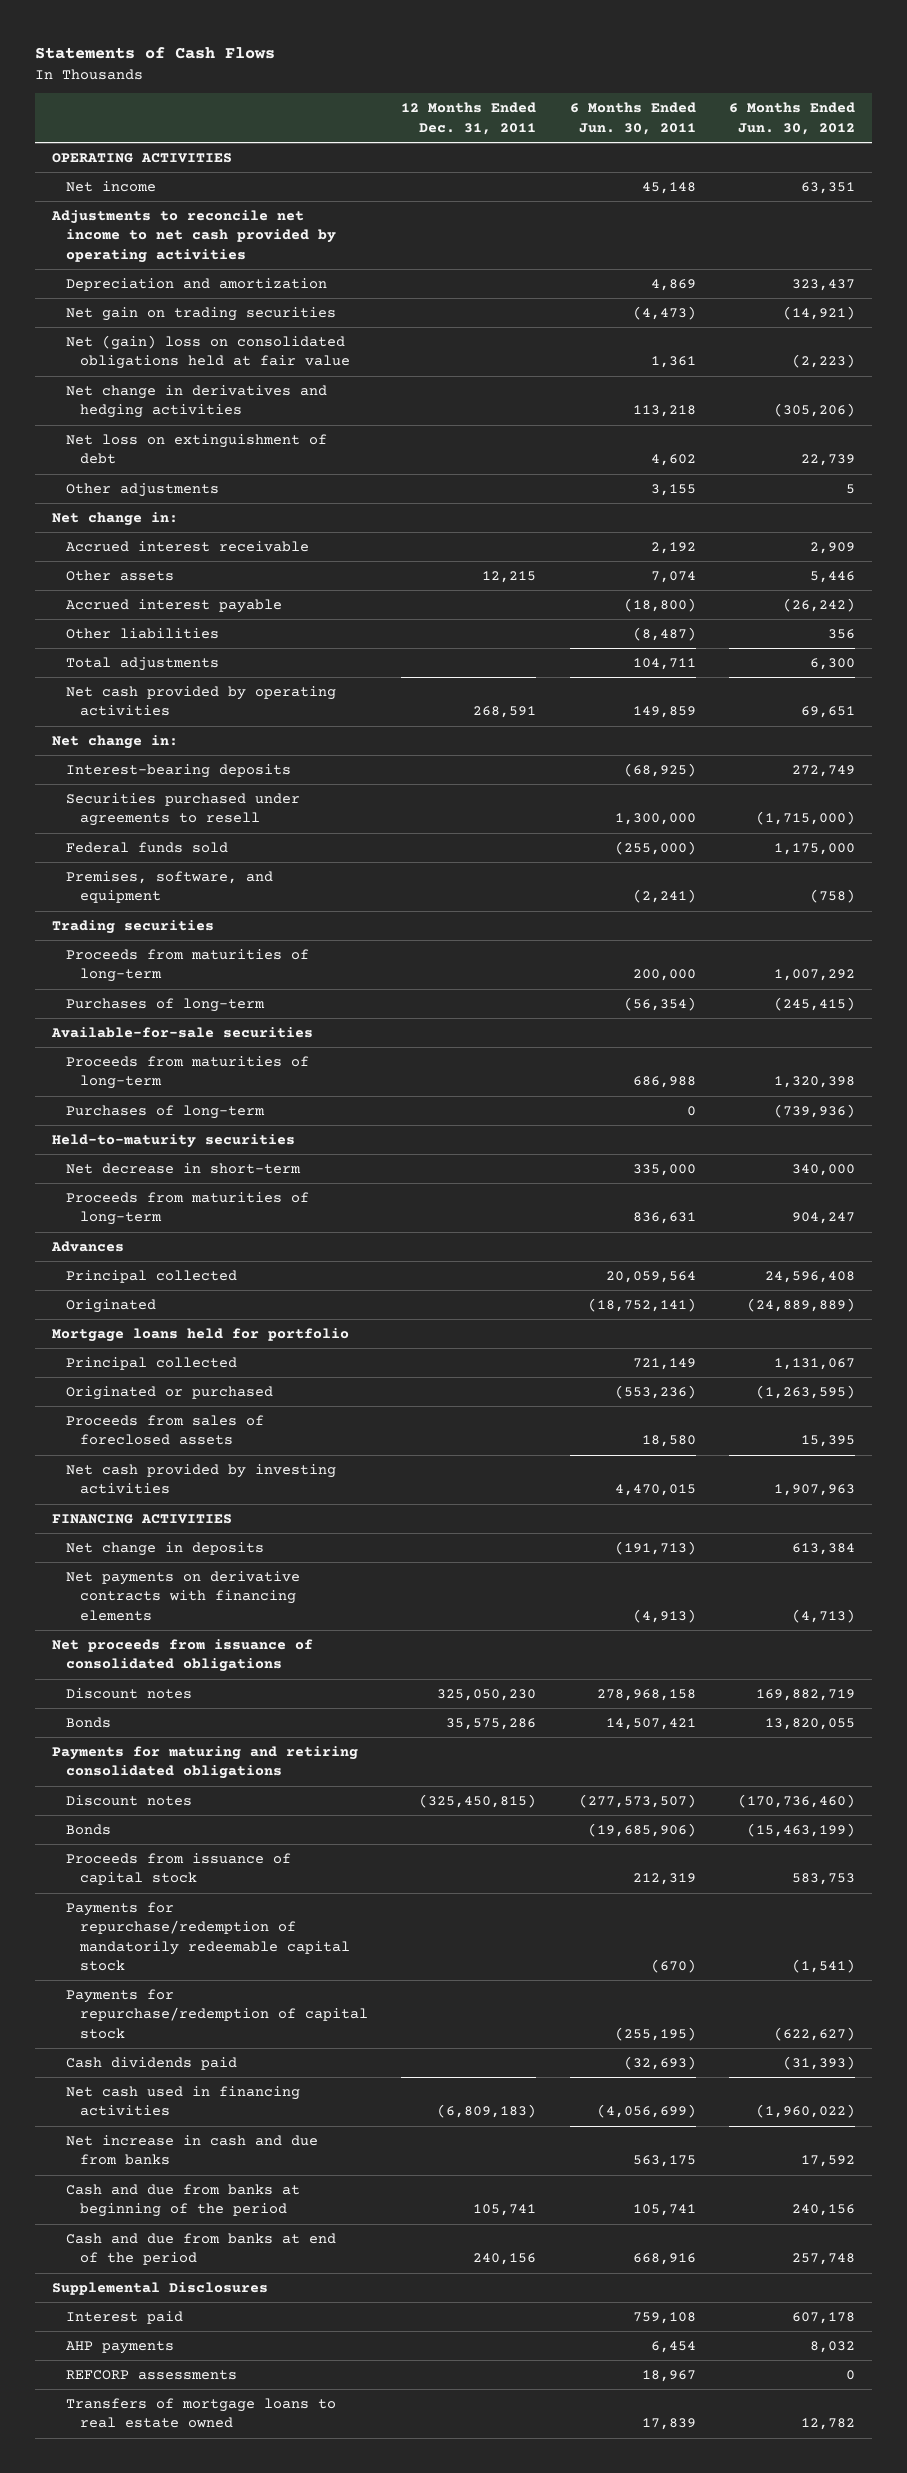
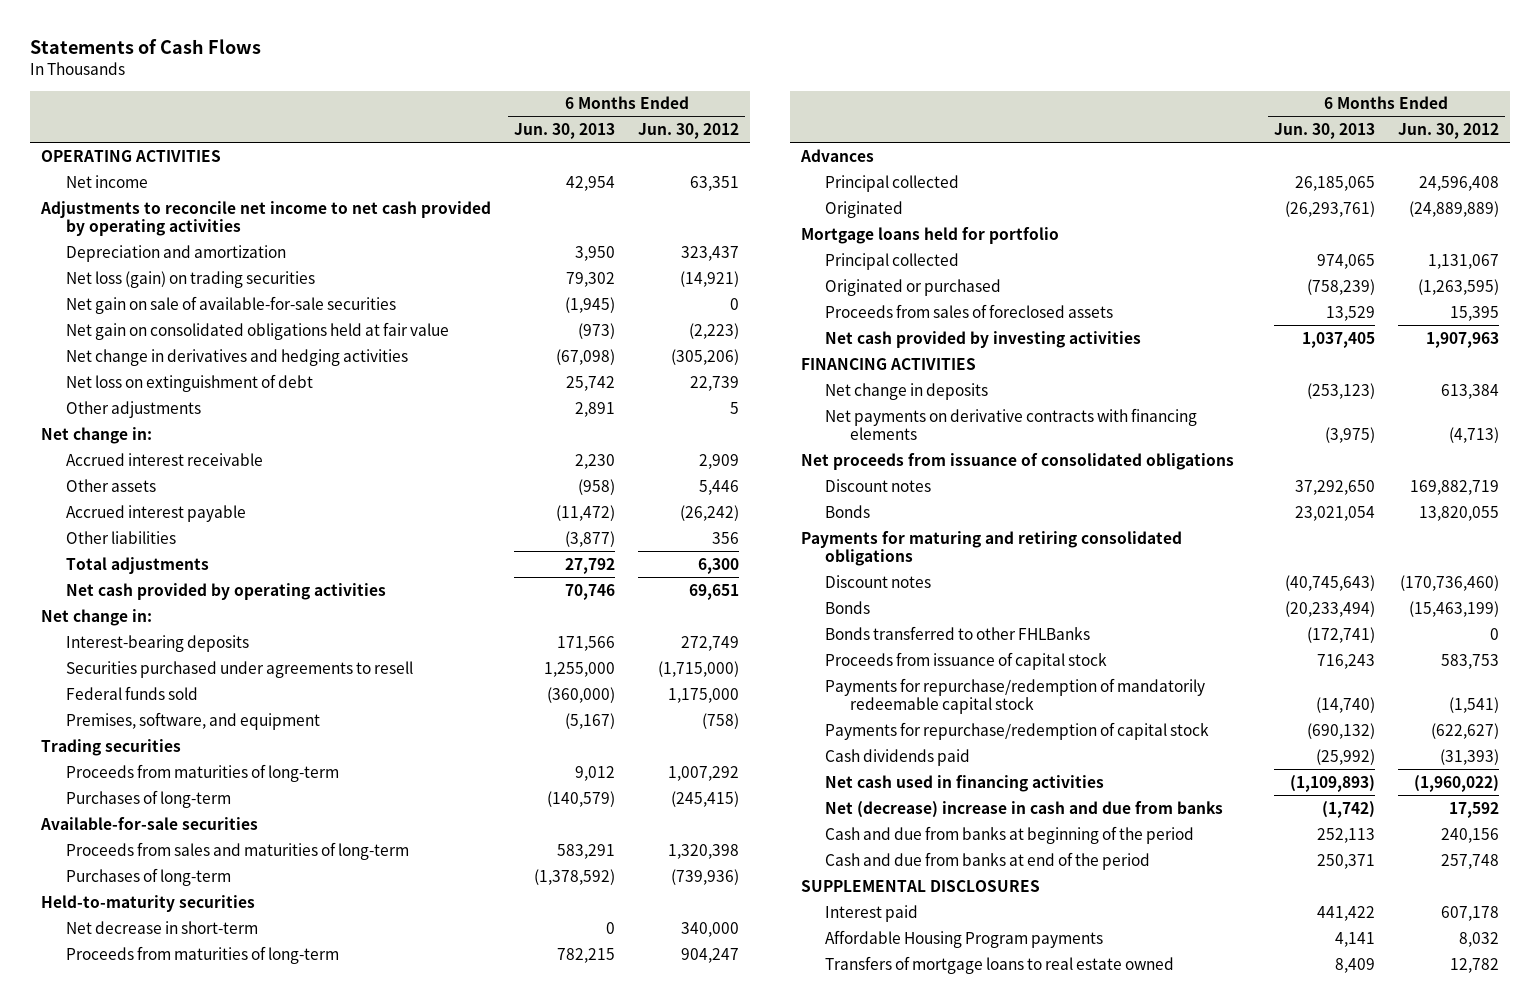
- | 12 Months Ended Dec. 31, 2011 | 6 Months Ended Jun. 30, 2011 | 6 Months Ended Jun. 30, 2012
+ | 6 Months Ended Jun. 30, 2013 | 6 Months Ended Jun. 30, 2012
- Net gain on trading securities | | (4,473) | (14,921)
- Net (gain) loss on consolidated obligations held at fair value | | 1,361 | (2,223)
+ Net loss (gain) on trading securities | 79,302 | (14,921)
+ Net gain on sale of available-for-sale securities | (1,945) | 0
+ Net gain on consolidated obligations held at fair value | (973) | (2,223)
- Proceeds from maturities of long-term | | 686,988 | 1,320,398
+ Proceeds from sales and maturities of long-term | 583,291 | 1,320,398
+ Bonds transferred to other FHLBanks | (172,741) | 0
- Net increase in cash and due from banks | | 563,175 | 17,592
+ Net (decrease) increase in cash and due from banks | (1,742) | 17,592
- Supplemental Disclosures
+ SUPPLEMENTAL DISCLOSURES
- AHP payments | | 6,454 | 8,032
- REFCORP assessments | | 18,967 | 0
+ Affordable Housing Program payments | 4,141 | 8,032

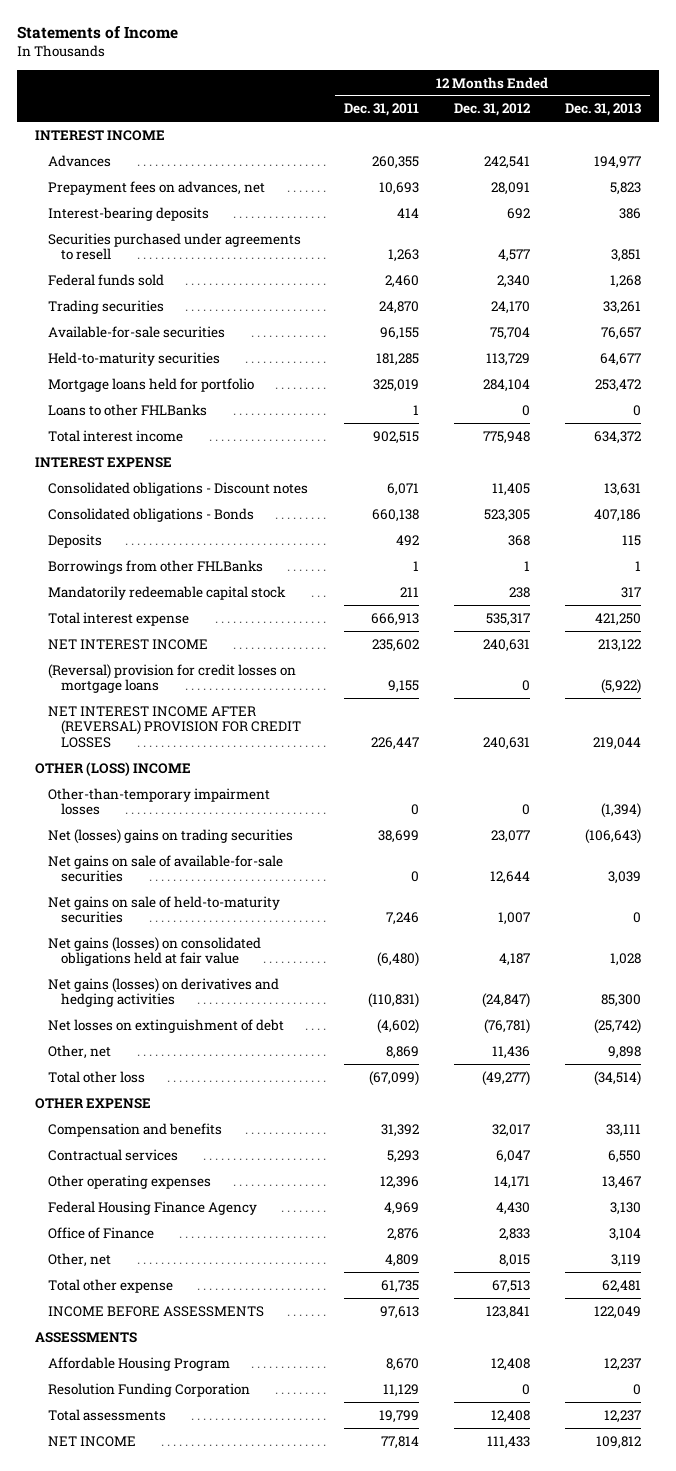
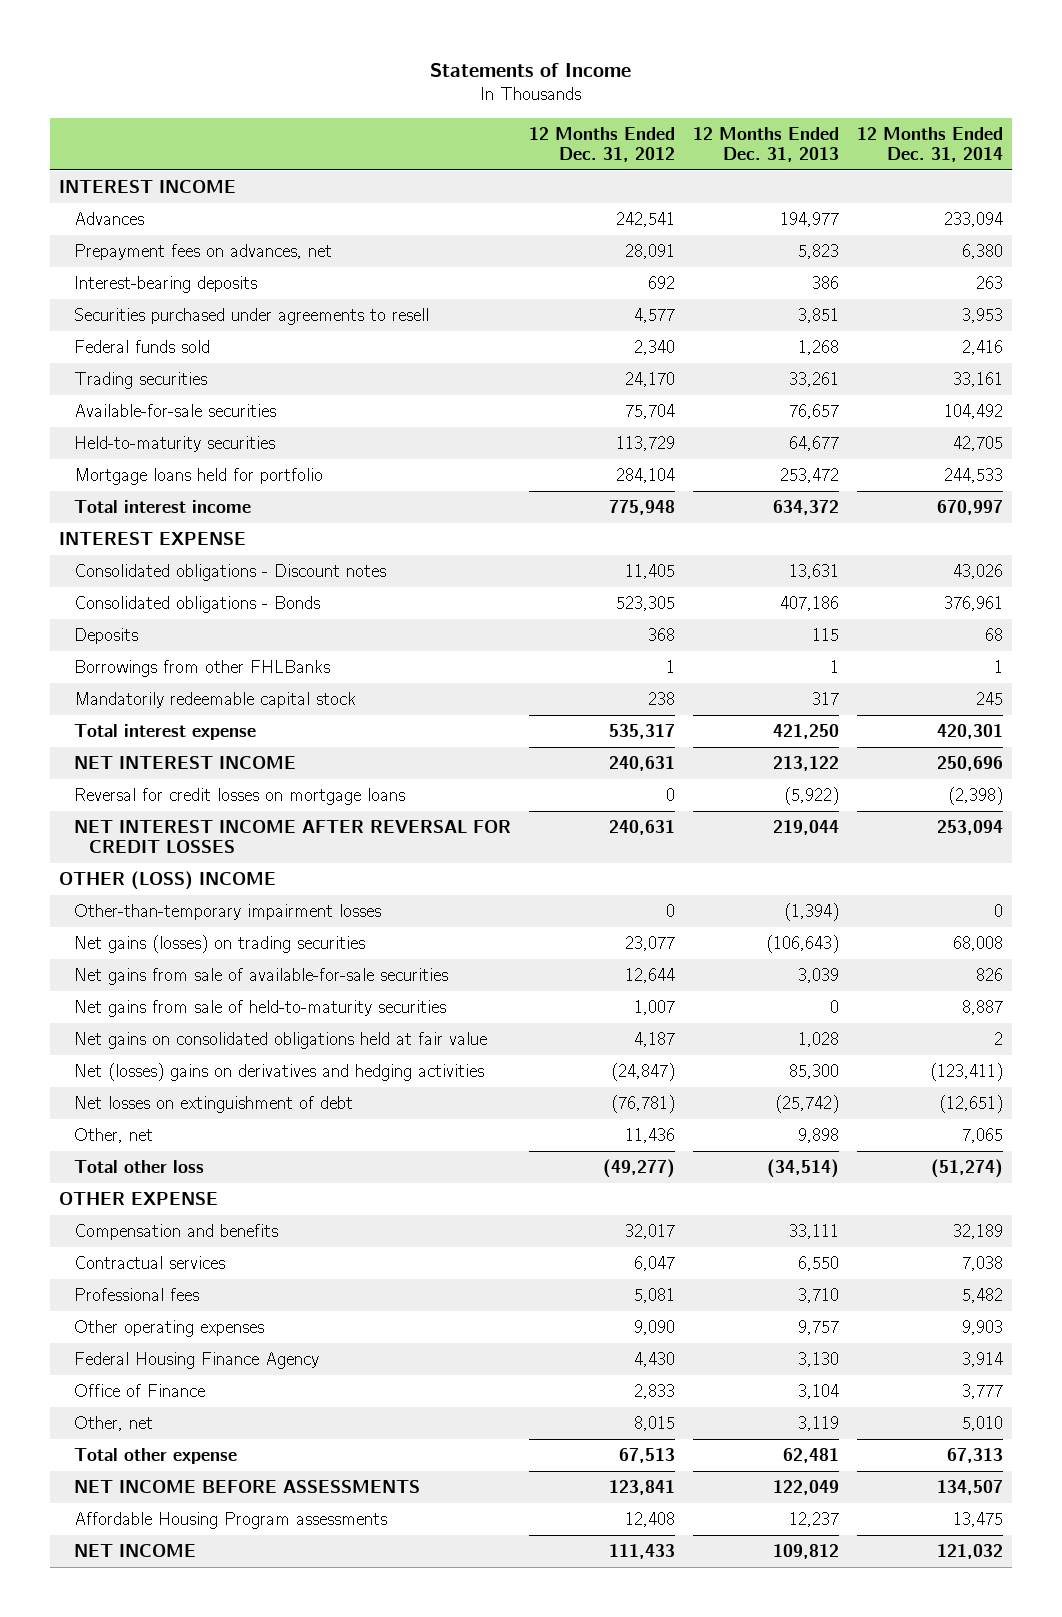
- | 12 Months Ended Dec. 31, 2011 | 12 Months Ended Dec. 31, 2012 | 12 Months Ended Dec. 31, 2013
+ | 12 Months Ended Dec. 31, 2012 | 12 Months Ended Dec. 31, 2013 | 12 Months Ended Dec. 31, 2014
- Loans to other FHLBanks | 1 | 0 | 0
- (Reversal) provision for credit losses on mortgage loans | 9,155 | 0 | (5,922)
- NET INTEREST INCOME AFTER (REVERSAL) PROVISION FOR CREDIT LOSSES | 226,447 | 240,631 | 219,044
+ Reversal for credit losses on mortgage loans | 0 | (5,922) | (2,398)
+ NET INTEREST INCOME AFTER REVERSAL FOR CREDIT LOSSES | 240,631 | 219,044 | 253,094
- Net (losses) gains on trading securities | 38,699 | 23,077 | (106,643)
- Net gains on sale of available-for-sale securities | 0 | 12,644 | 3,039
- Net gains on sale of held-to-maturity securities | 7,246 | 1,007 | 0
- Net gains (losses) on consolidated obligations held at fair value | (6,480) | 4,187 | 1,028
- Net gains (losses) on derivatives and hedging activities | (110,831) | (24,847) | 85,300
+ Net gains (losses) on trading securities | 23,077 | (106,643) | 68,008
+ Net gains from sale of available-for-sale securities | 12,644 | 3,039 | 826
+ Net gains from sale of held-to-maturity securities | 1,007 | 0 | 8,887
+ Net gains on consolidated obligations held at fair value | 4,187 | 1,028 | 2
+ Net (losses) gains on derivatives and hedging activities | (24,847) | 85,300 | (123,411)
- Other operating expenses | 12,396 | 14,171 | 13,467
+ Professional fees | 5,081 | 3,710 | 5,482
+ Other operating expenses | 9,090 | 9,757 | 9,903
- INCOME BEFORE ASSESSMENTS | 97,613 | 123,841 | 122,049
- ASSESSMENTS
- Affordable Housing Program | 8,670 | 12,408 | 12,237
- Resolution Funding Corporation | 11,129 | 0 | 0
- Total assessments | 19,799 | 12,408 | 12,237
+ NET INCOME BEFORE ASSESSMENTS | 123,841 | 122,049 | 134,507
+ Affordable Housing Program assessments | 12,408 | 12,237 | 13,475

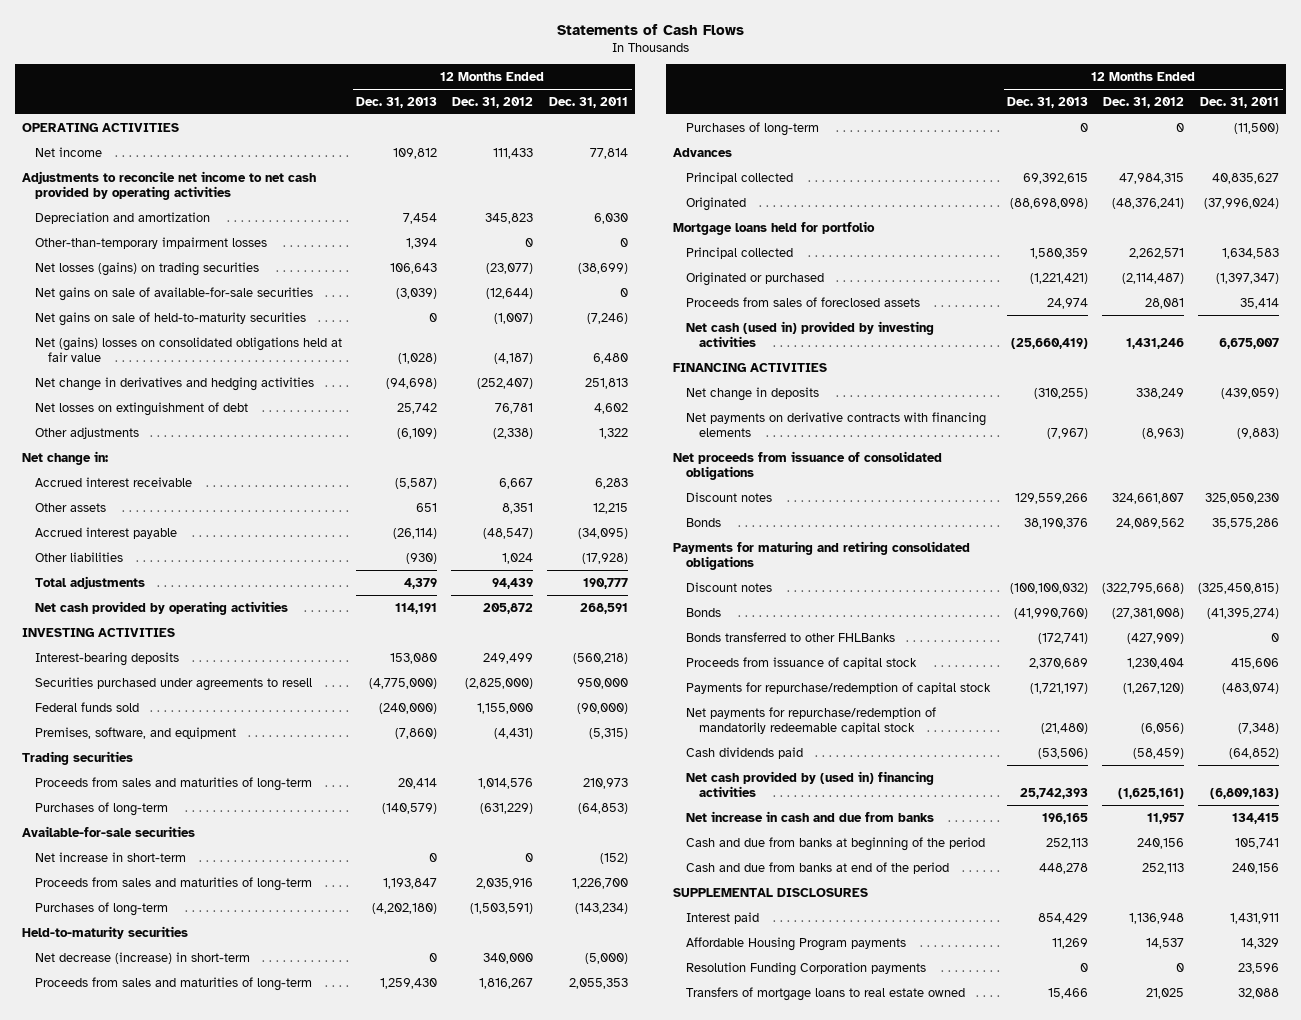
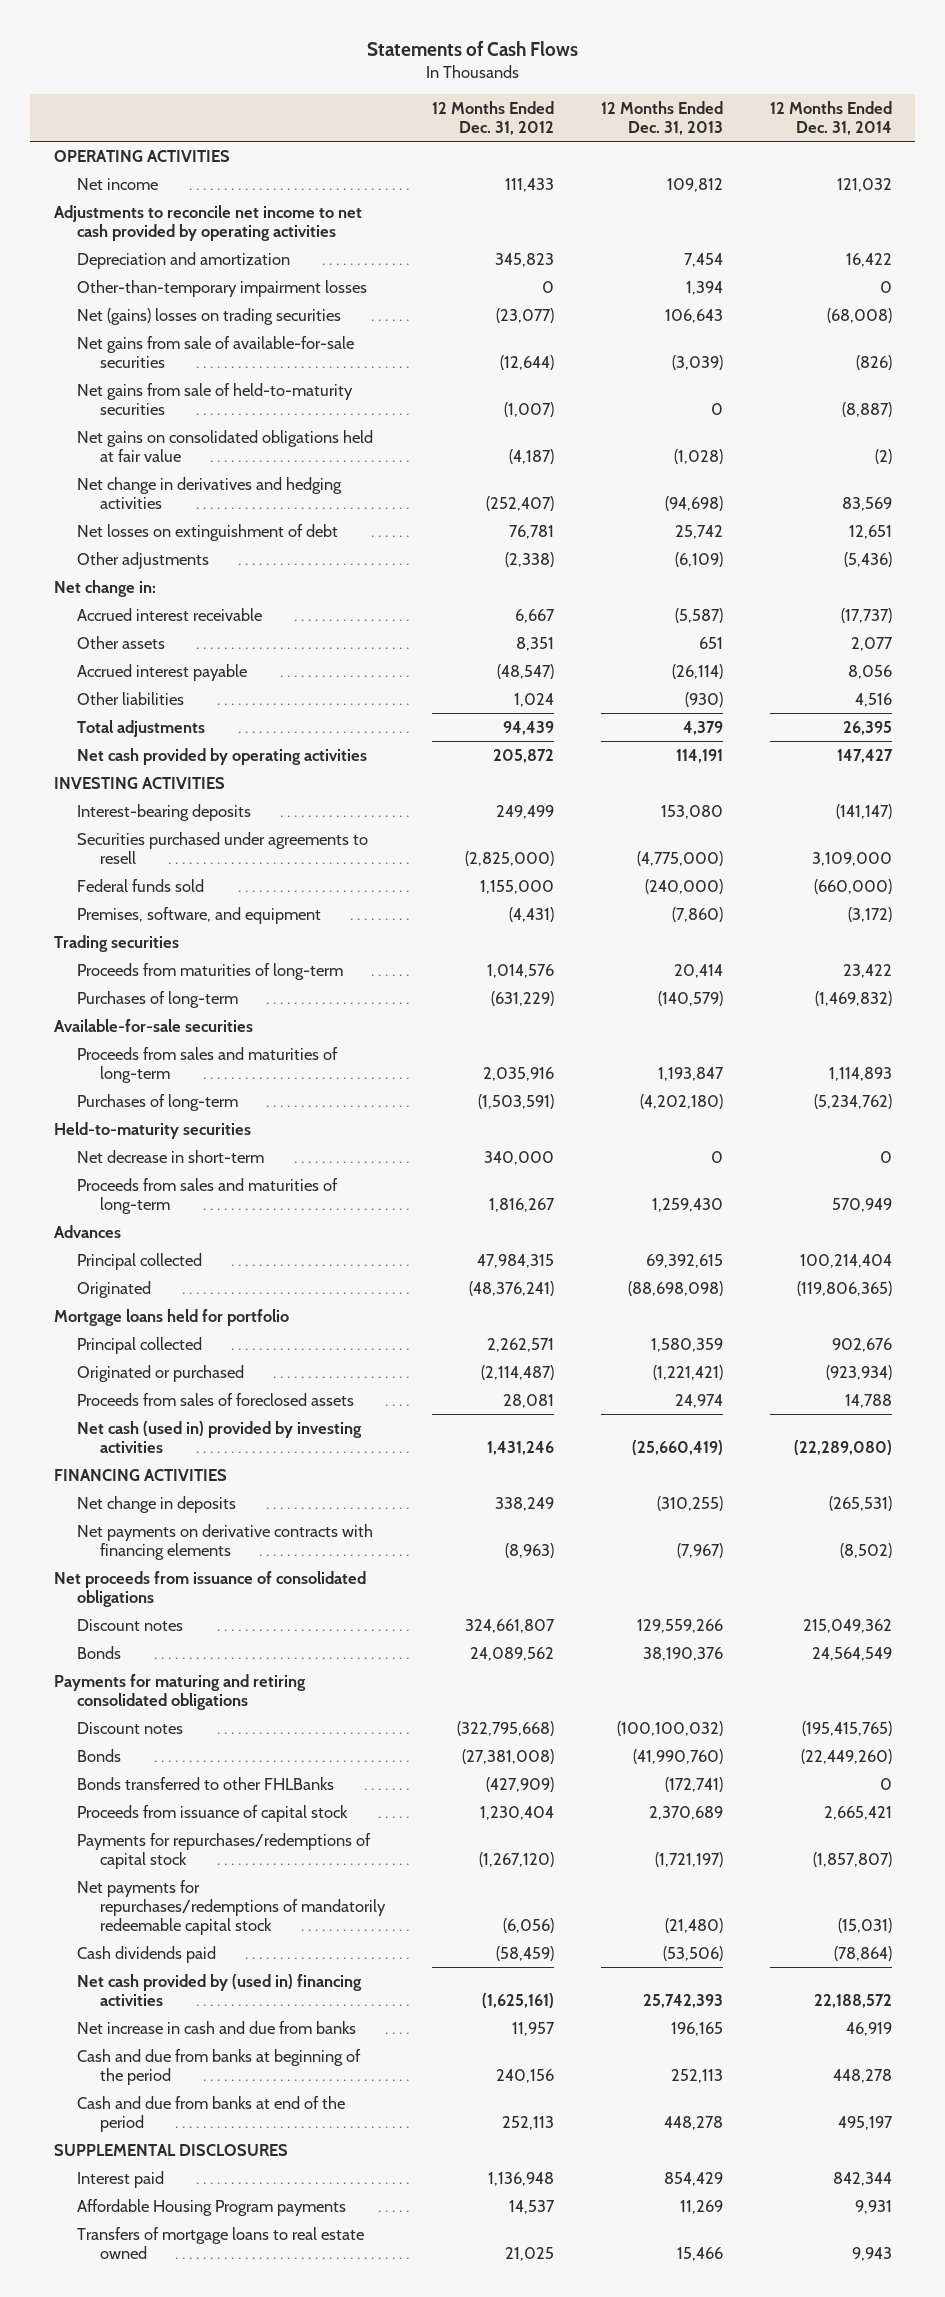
- | 12 Months Ended Dec. 31, 2013 | 12 Months Ended Dec. 31, 2012 | 12 Months Ended Dec. 31, 2011
+ | 12 Months Ended Dec. 31, 2012 | 12 Months Ended Dec. 31, 2013 | 12 Months Ended Dec. 31, 2014
- Net losses (gains) on trading securities | 106,643 | (23,077) | (38,699)
- Net gains on sale of available-for-sale securities | (3,039) | (12,644) | 0
- Net gains on sale of held-to-maturity securities | 0 | (1,007) | (7,246)
- Net (gains) losses on consolidated obligations held at fair value | (1,028) | (4,187) | 6,480
+ Net (gains) losses on trading securities | (23,077) | 106,643 | (68,008)
+ Net gains from sale of available-for-sale securities | (12,644) | (3,039) | (826)
+ Net gains from sale of held-to-maturity securities | (1,007) | 0 | (8,887)
+ Net gains on consolidated obligations held at fair value | (4,187) | (1,028) | (2)
- Proceeds from sales and maturities of long-term | 20,414 | 1,014,576 | 210,973
+ Proceeds from maturities of long-term | 1,014,576 | 20,414 | 23,422
- Net increase in short-term | 0 | 0 | (152)
- Net decrease (increase) in short-term | 0 | 340,000 | (5,000)
+ Net decrease in short-term | 340,000 | 0 | 0
- Purchases of long-term | 0 | 0 | (11,500)
- Payments for repurchase/redemption of capital stock | (1,721,197) | (1,267,120) | (483,074)
- Net payments for repurchase/redemption of mandatorily redeemable capital stock | (21,480) | (6,056) | (7,348)
+ Payments for repurchases/redemptions of capital stock | (1,267,120) | (1,721,197) | (1,857,807)
+ Net payments for repurchases/redemptions of mandatorily redeemable capital stock | (6,056) | (21,480) | (15,031)
- Resolution Funding Corporation payments | 0 | 0 | 23,596

